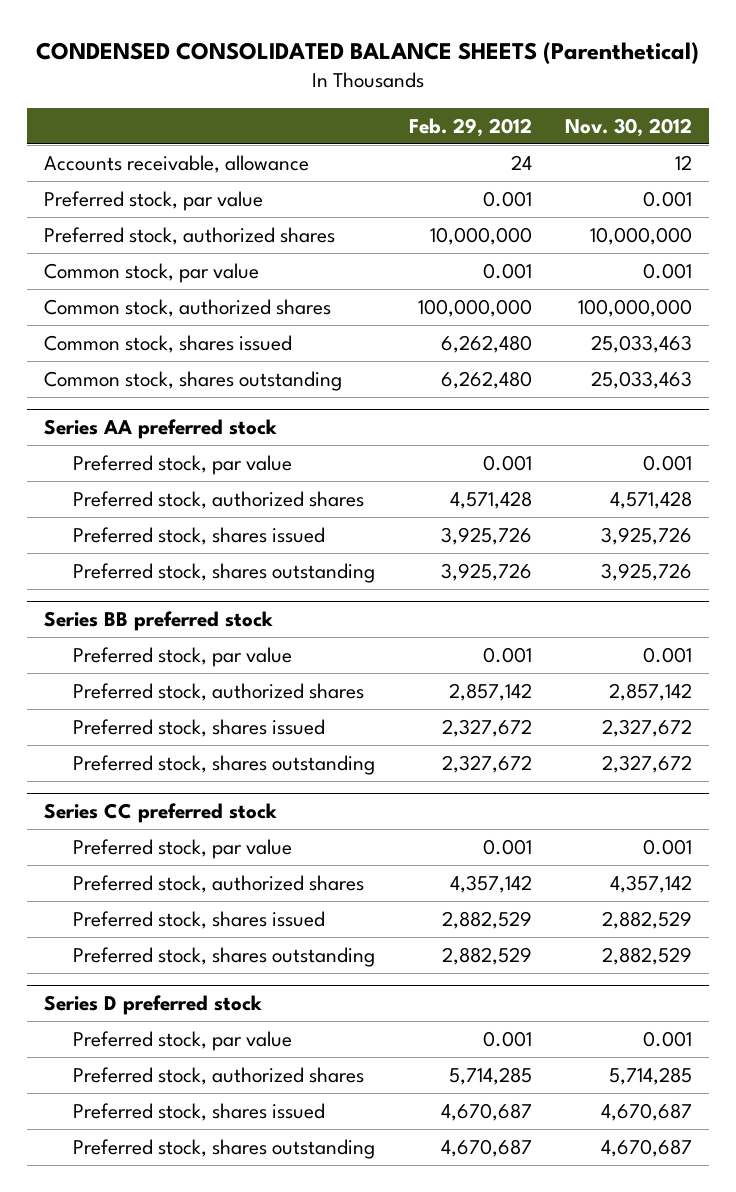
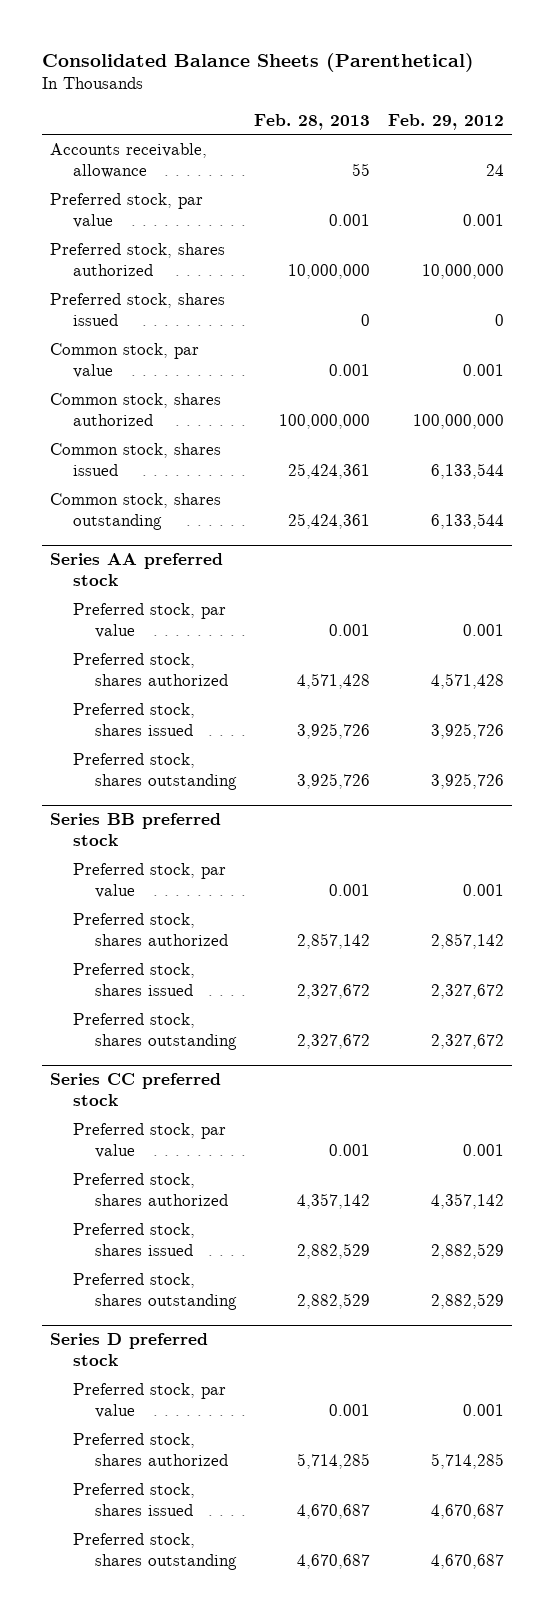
- CONDENSED CONSOLIDATED BALANCE SHEETS (Parenthetical)
+ Consolidated Balance Sheets (Parenthetical)
- | Feb. 29, 2012 | Nov. 30, 2012
+ | Feb. 28, 2013 | Feb. 29, 2012
- Preferred stock, authorized shares | 10,000,000 | 10,000,000
+ Preferred stock, shares authorized | 10,000,000 | 10,000,000
+ Preferred stock, shares issued | 0 | 0
- Common stock, authorized shares | 100,000,000 | 100,000,000
- Common stock, shares issued | 6,262,480 | 25,033,463
- Common stock, shares outstanding | 6,262,480 | 25,033,463
+ Common stock, shares authorized | 100,000,000 | 100,000,000
+ Common stock, shares issued | 25,424,361 | 6,133,544
+ Common stock, shares outstanding | 25,424,361 | 6,133,544
@ Series AA preferred stock
- Preferred stock, authorized shares | 4,571,428 | 4,571,428
+ Preferred stock, shares authorized | 4,571,428 | 4,571,428
@ Series BB preferred stock
- Preferred stock, authorized shares | 2,857,142 | 2,857,142
+ Preferred stock, shares authorized | 2,857,142 | 2,857,142
@ Series CC preferred stock
- Preferred stock, authorized shares | 4,357,142 | 4,357,142
+ Preferred stock, shares authorized | 4,357,142 | 4,357,142
@ Series D preferred stock
- Preferred stock, authorized shares | 5,714,285 | 5,714,285
+ Preferred stock, shares authorized | 5,714,285 | 5,714,285

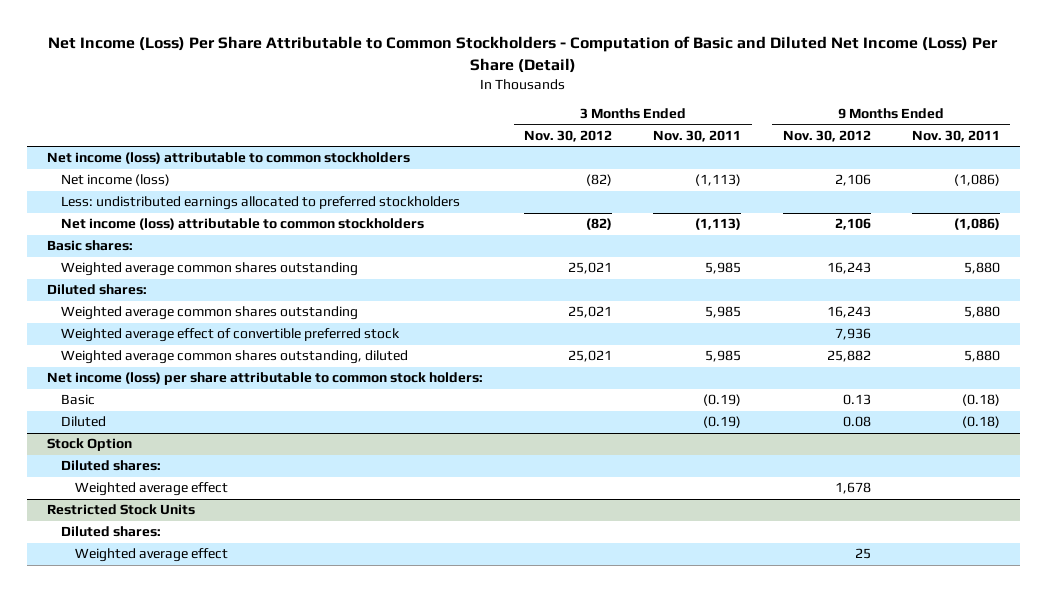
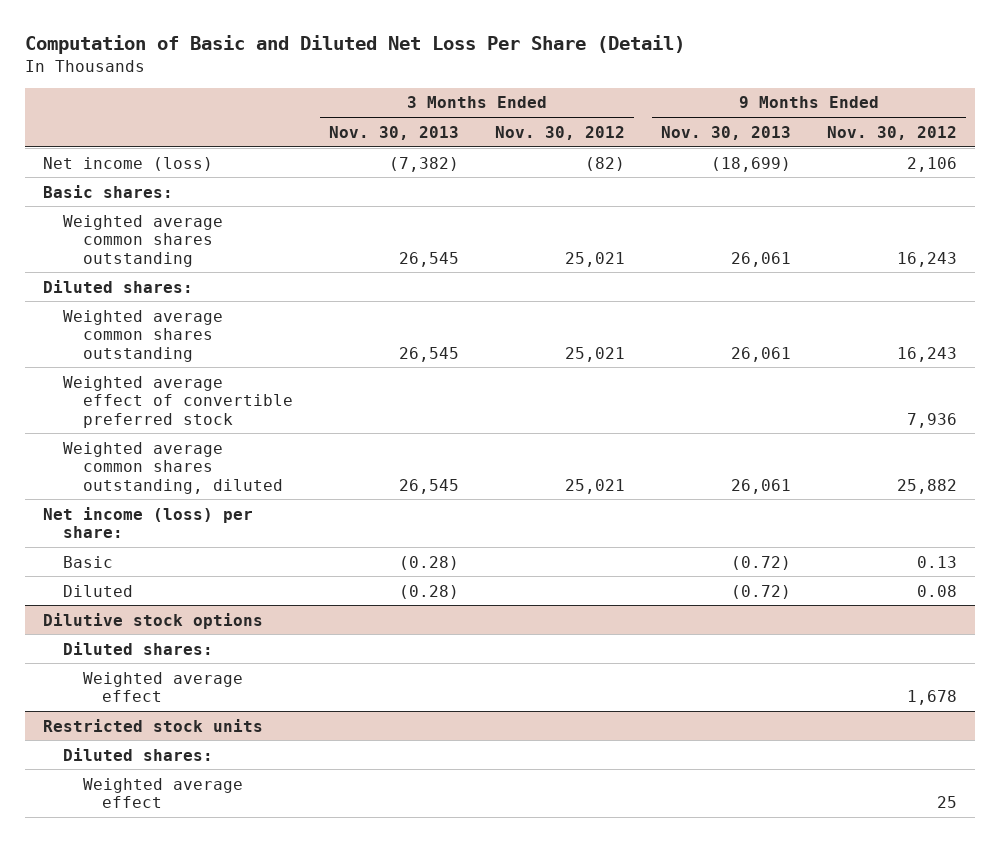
- Net Income (Loss) Per Share Attributable to Common Stockholders - Computation of Basic and Diluted Net Income (Loss) Per Share (Detail)
+ Computation of Basic and Diluted Net Loss Per Share (Detail)
- | 3 Months Ended Nov. 30, 2012 | 3 Months Ended Nov. 30, 2011 | 9 Months Ended Nov. 30, 2012 | 9 Months Ended Nov. 30, 2011
+ | 3 Months Ended Nov. 30, 2013 | 3 Months Ended Nov. 30, 2012 | 9 Months Ended Nov. 30, 2013 | 9 Months Ended Nov. 30, 2012
- Net income (loss) attributable to common stockholders
- Less: undistributed earnings allocated to preferred stockholders
- Net income (loss) attributable to common stockholders | (82) | (1,113) | 2,106 | (1,086)
- Net income (loss) per share attributable to common stock holders:
+ Net income (loss) per share:
- Stock Option
+ Dilutive stock options
- Restricted Stock Units
+ Restricted stock units

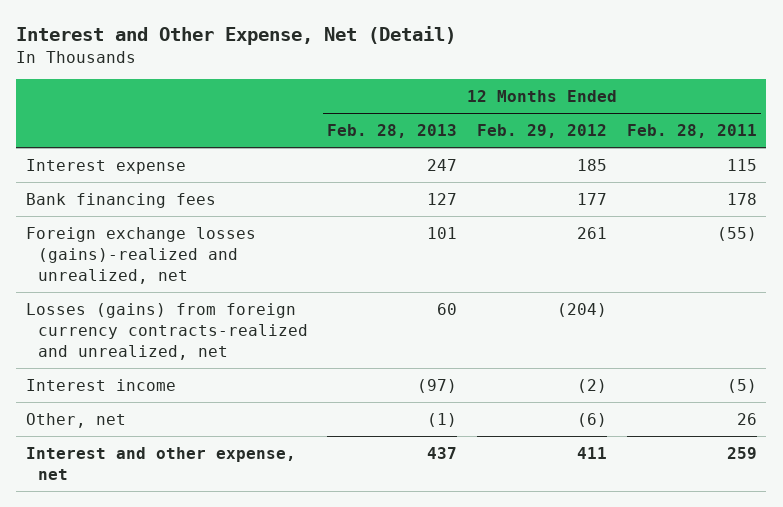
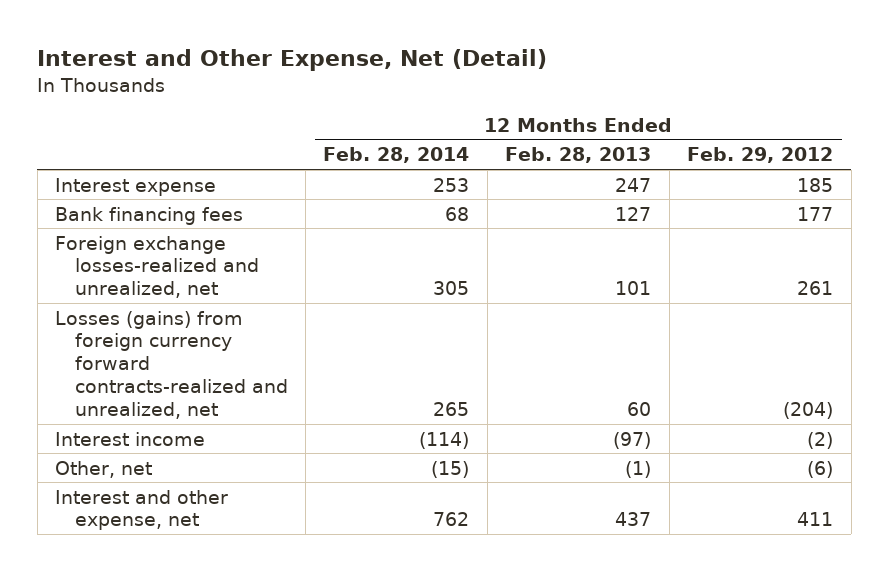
- | 12 Months Ended Feb. 28, 2013 | 12 Months Ended Feb. 29, 2012 | 12 Months Ended Feb. 28, 2011
+ | 12 Months Ended Feb. 28, 2014 | 12 Months Ended Feb. 28, 2013 | 12 Months Ended Feb. 29, 2012
- Foreign exchange losses (gains)-realized and unrealized, net | 101 | 261 | (55)
- Losses (gains) from foreign currency contracts-realized and unrealized, net | 60 | (204) |
+ Foreign exchange losses-realized and unrealized, net | 305 | 101 | 261
+ Losses (gains) from foreign currency forward contracts-realized and unrealized, net | 265 | 60 | (204)

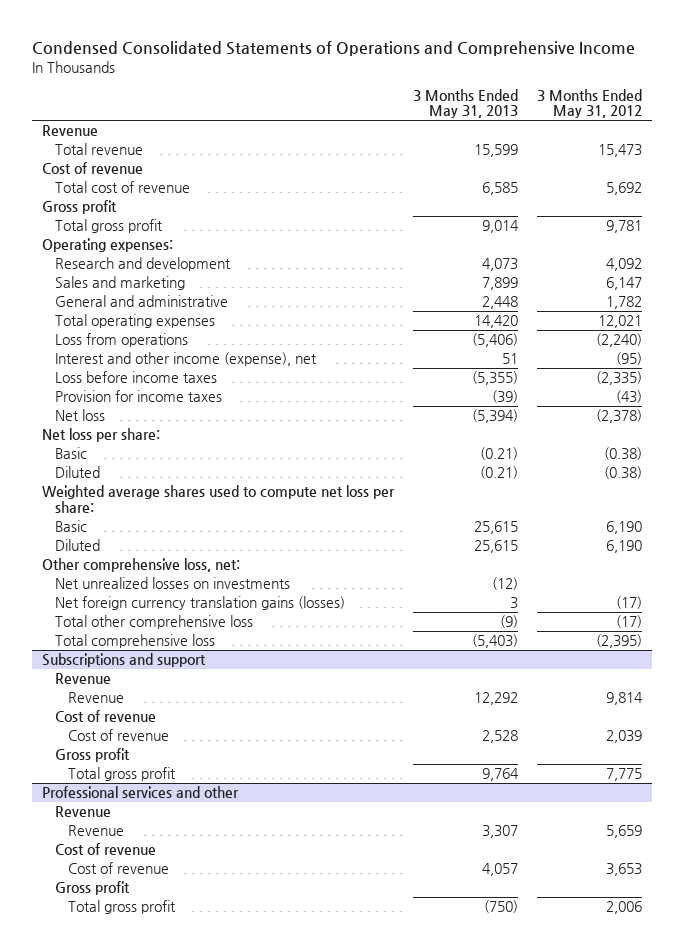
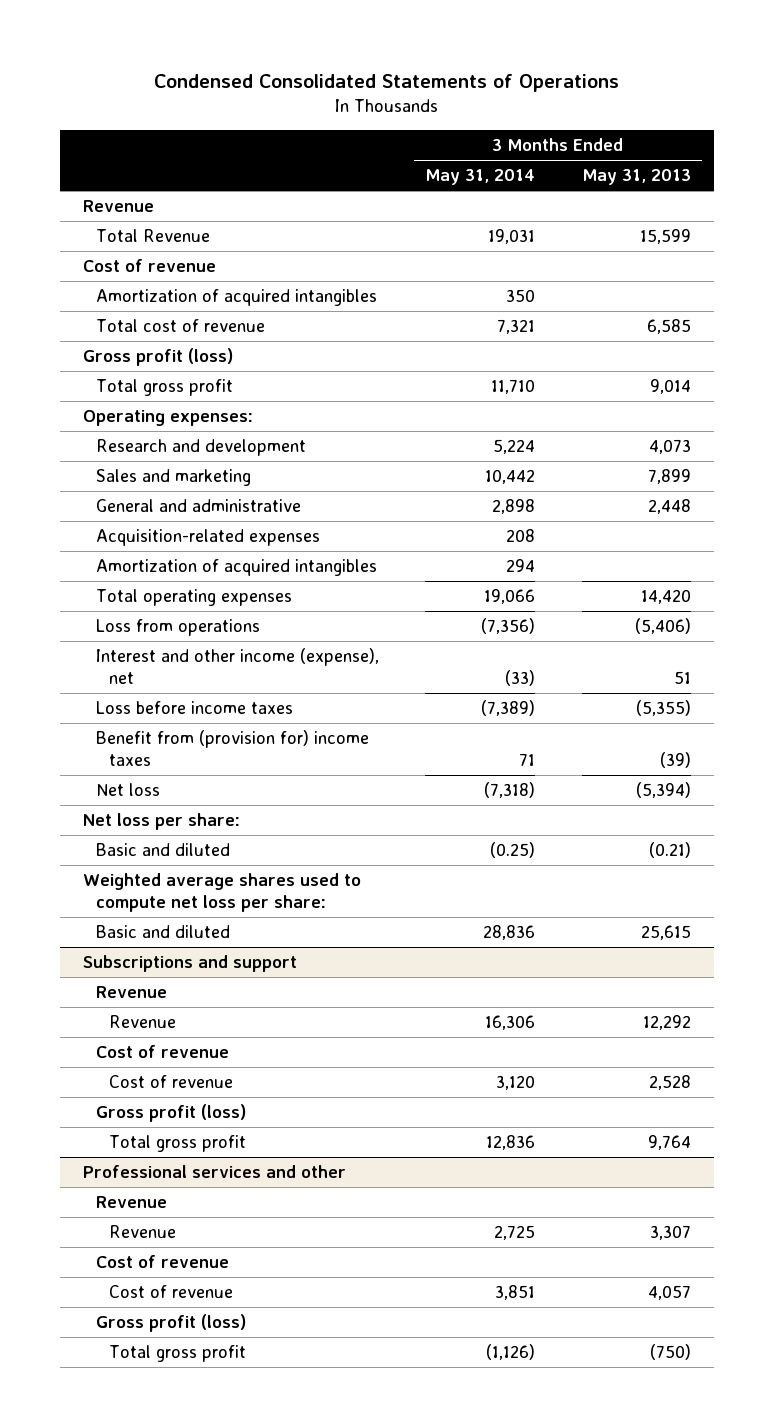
- Condensed Consolidated Statements of Operations and Comprehensive Income
+ Condensed Consolidated Statements of Operations
- | 3 Months Ended May 31, 2013 | 3 Months Ended May 31, 2012
+ | 3 Months Ended May 31, 2014 | 3 Months Ended May 31, 2013
- Total revenue | 15,599 | 15,473
+ Total Revenue | 19,031 | 15,599
+ Amortization of acquired intangibles | 350 |
- Gross profit
+ Gross profit (loss)
+ Acquisition-related expenses | 208 |
+ Amortization of acquired intangibles | 294 |
- Provision for income taxes | (39) | (43)
+ Benefit from (provision for) income taxes | 71 | (39)
- Basic | (0.21) | (0.38)
- Diluted | (0.21) | (0.38)
+ Basic and diluted | (0.25) | (0.21)
- Basic | 25,615 | 6,190
- Diluted | 25,615 | 6,190
- Other comprehensive loss, net:
- Net unrealized losses on investments | (12) |
- Net foreign currency translation gains (losses) | 3 | (17)
- Total other comprehensive loss | (9) | (17)
- Total comprehensive loss | (5,403) | (2,395)
+ Basic and diluted | 28,836 | 25,615
@ Subscriptions and support
- Gross profit
+ Gross profit (loss)
@ Professional services and other
- Gross profit
+ Gross profit (loss)

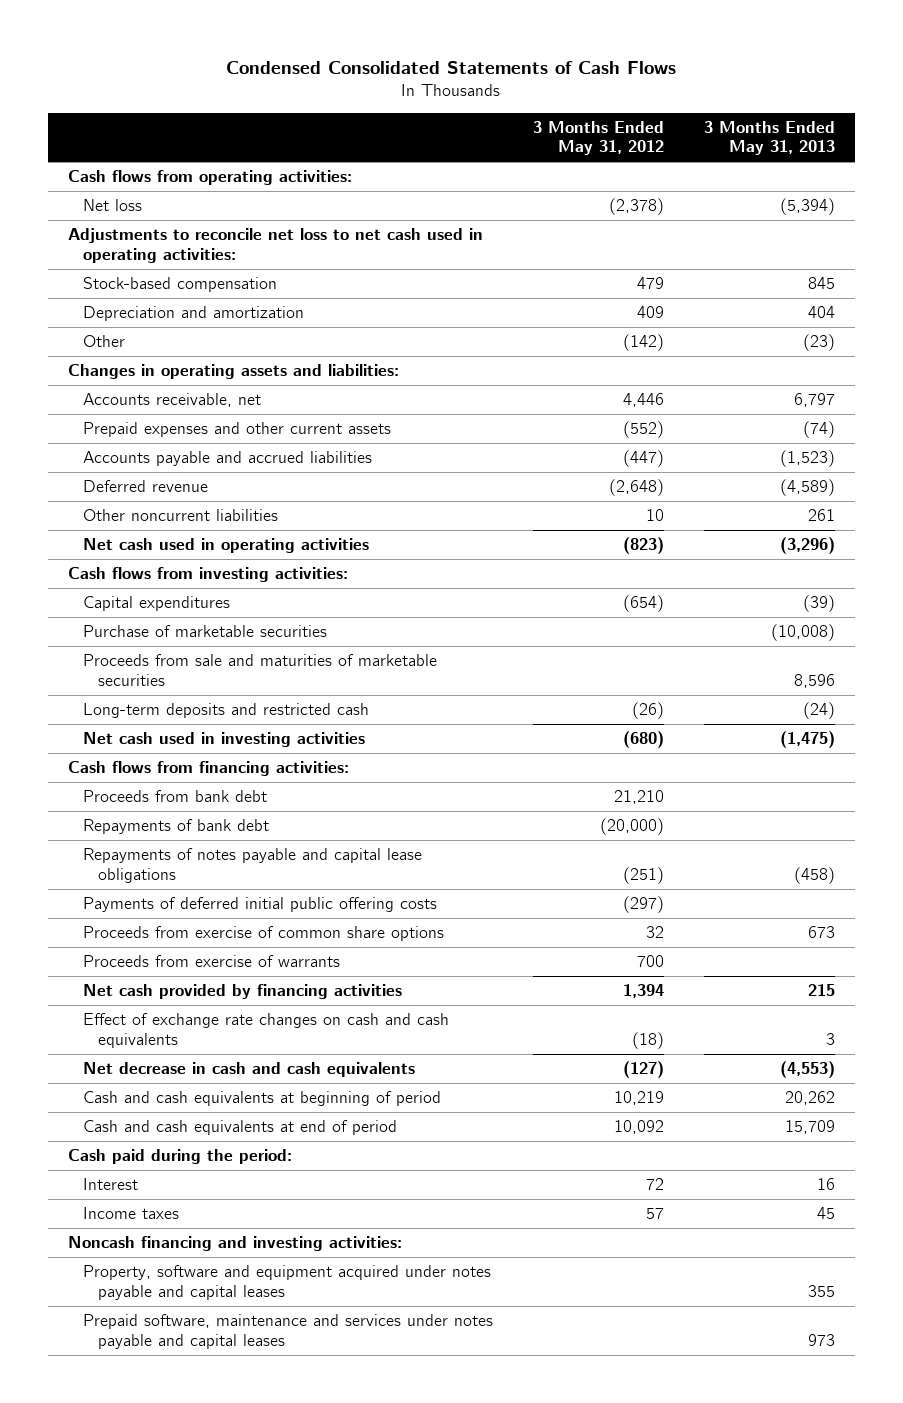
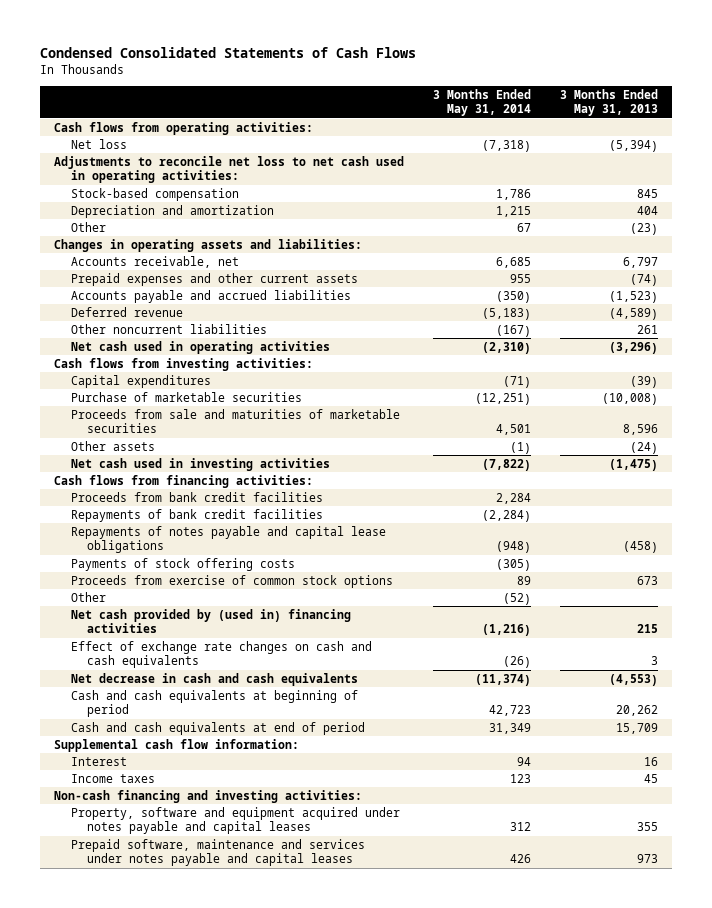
- | 3 Months Ended May 31, 2012 | 3 Months Ended May 31, 2013
+ | 3 Months Ended May 31, 2014 | 3 Months Ended May 31, 2013
- Long-term deposits and restricted cash | (26) | (24)
+ Other assets | (1) | (24)
- Proceeds from bank debt | 21,210 |
- Repayments of bank debt | (20,000) |
+ Proceeds from bank credit facilities | 2,284 |
+ Repayments of bank credit facilities | (2,284) |
- Payments of deferred initial public offering costs | (297) |
- Proceeds from exercise of common share options | 32 | 673
- Proceeds from exercise of warrants | 700 |
- Net cash provided by financing activities | 1,394 | 215
+ Payments of stock offering costs | (305) |
+ Proceeds from exercise of common stock options | 89 | 673
+ Other | (52) |
+ Net cash provided by (used in) financing activities | (1,216) | 215
- Cash paid during the period:
+ Supplemental cash flow information:
- Noncash financing and investing activities:
+ Non-cash financing and investing activities:

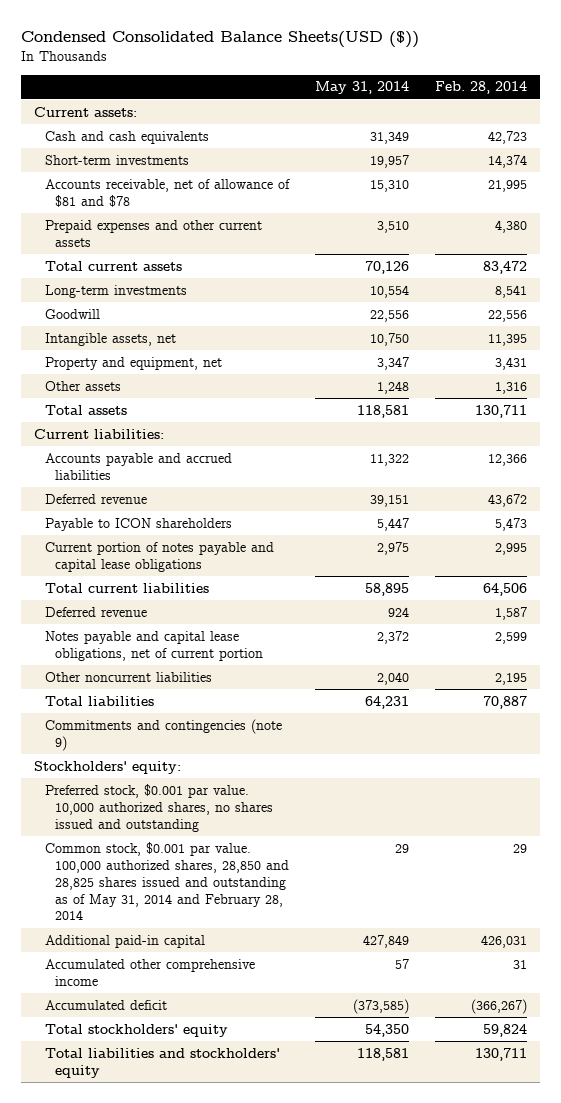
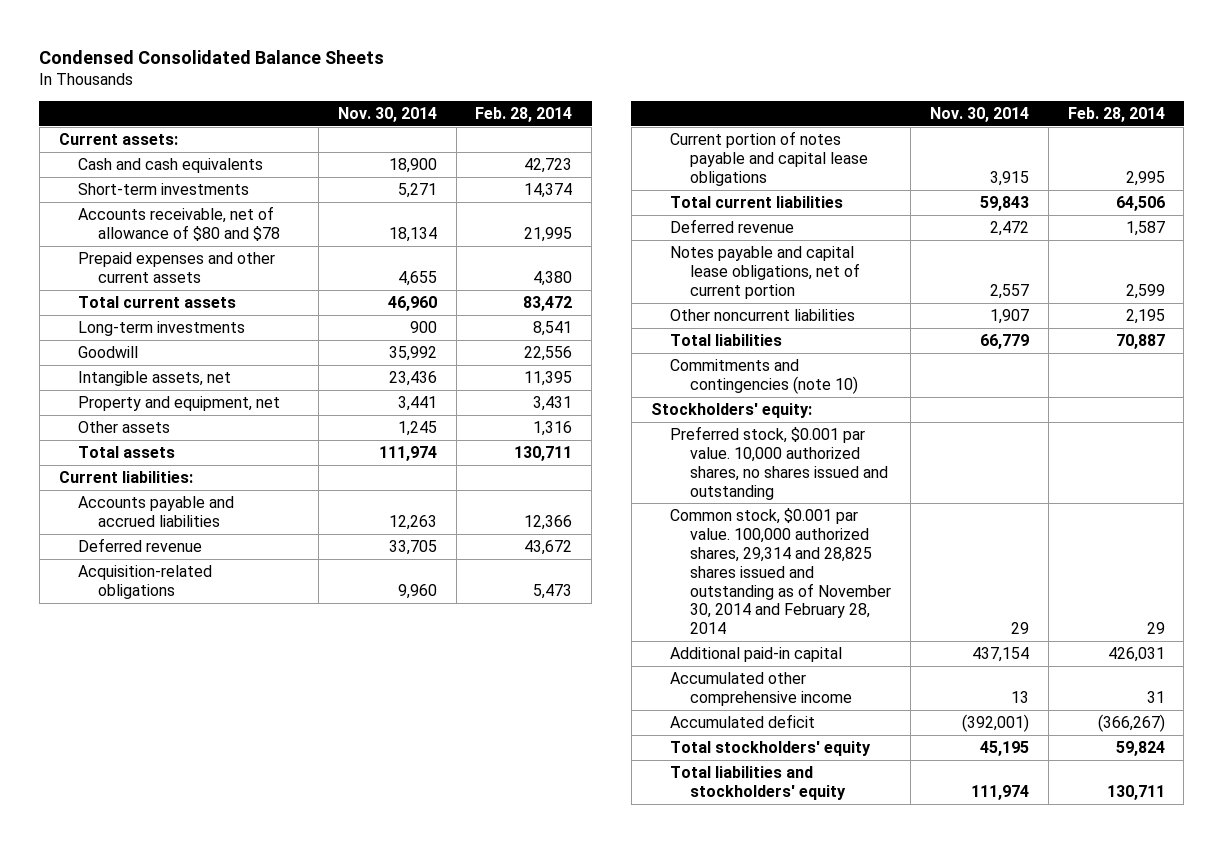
- Condensed Consolidated Balance Sheets(USD ($))
+ Condensed Consolidated Balance Sheets
- | May 31, 2014 | Feb. 28, 2014
+ | Nov. 30, 2014 | Feb. 28, 2014
- Accounts receivable, net of allowance of $81 and $78 | 15,310 | 21,995
+ Accounts receivable, net of allowance of $80 and $78 | 18,134 | 21,995
- Payable to ICON shareholders | 5,447 | 5,473
+ Acquisition-related obligations | 9,960 | 5,473
- Commitments and contingencies (note 9)
+ Commitments and contingencies (note 10)
- Common stock, $0.001 par value. 100,000 authorized shares, 28,850 and 28,825 shares issued and outstanding as of May 31, 2014 and February 28, 2014 | 29 | 29
+ Common stock, $0.001 par value. 100,000 authorized shares, 29,314 and 28,825 shares issued and outstanding as of November 30, 2014 and February 28, 2014 | 29 | 29

